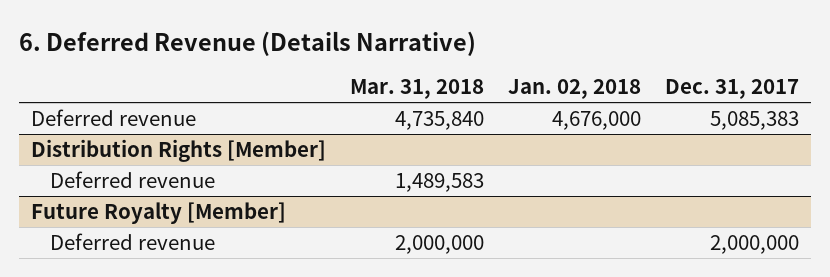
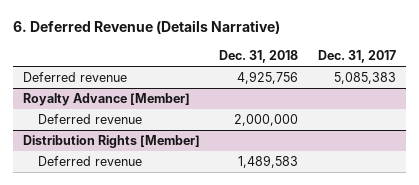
- | Mar. 31, 2018 | Jan. 02, 2018 | Dec. 31, 2017
+ | Dec. 31, 2018 | Dec. 31, 2017
+ Royalty Advance [Member]
+ Deferred revenue | 2,000,000 |
- Future Royalty [Member]
- Deferred revenue | 2,000,000 | | 2,000,000

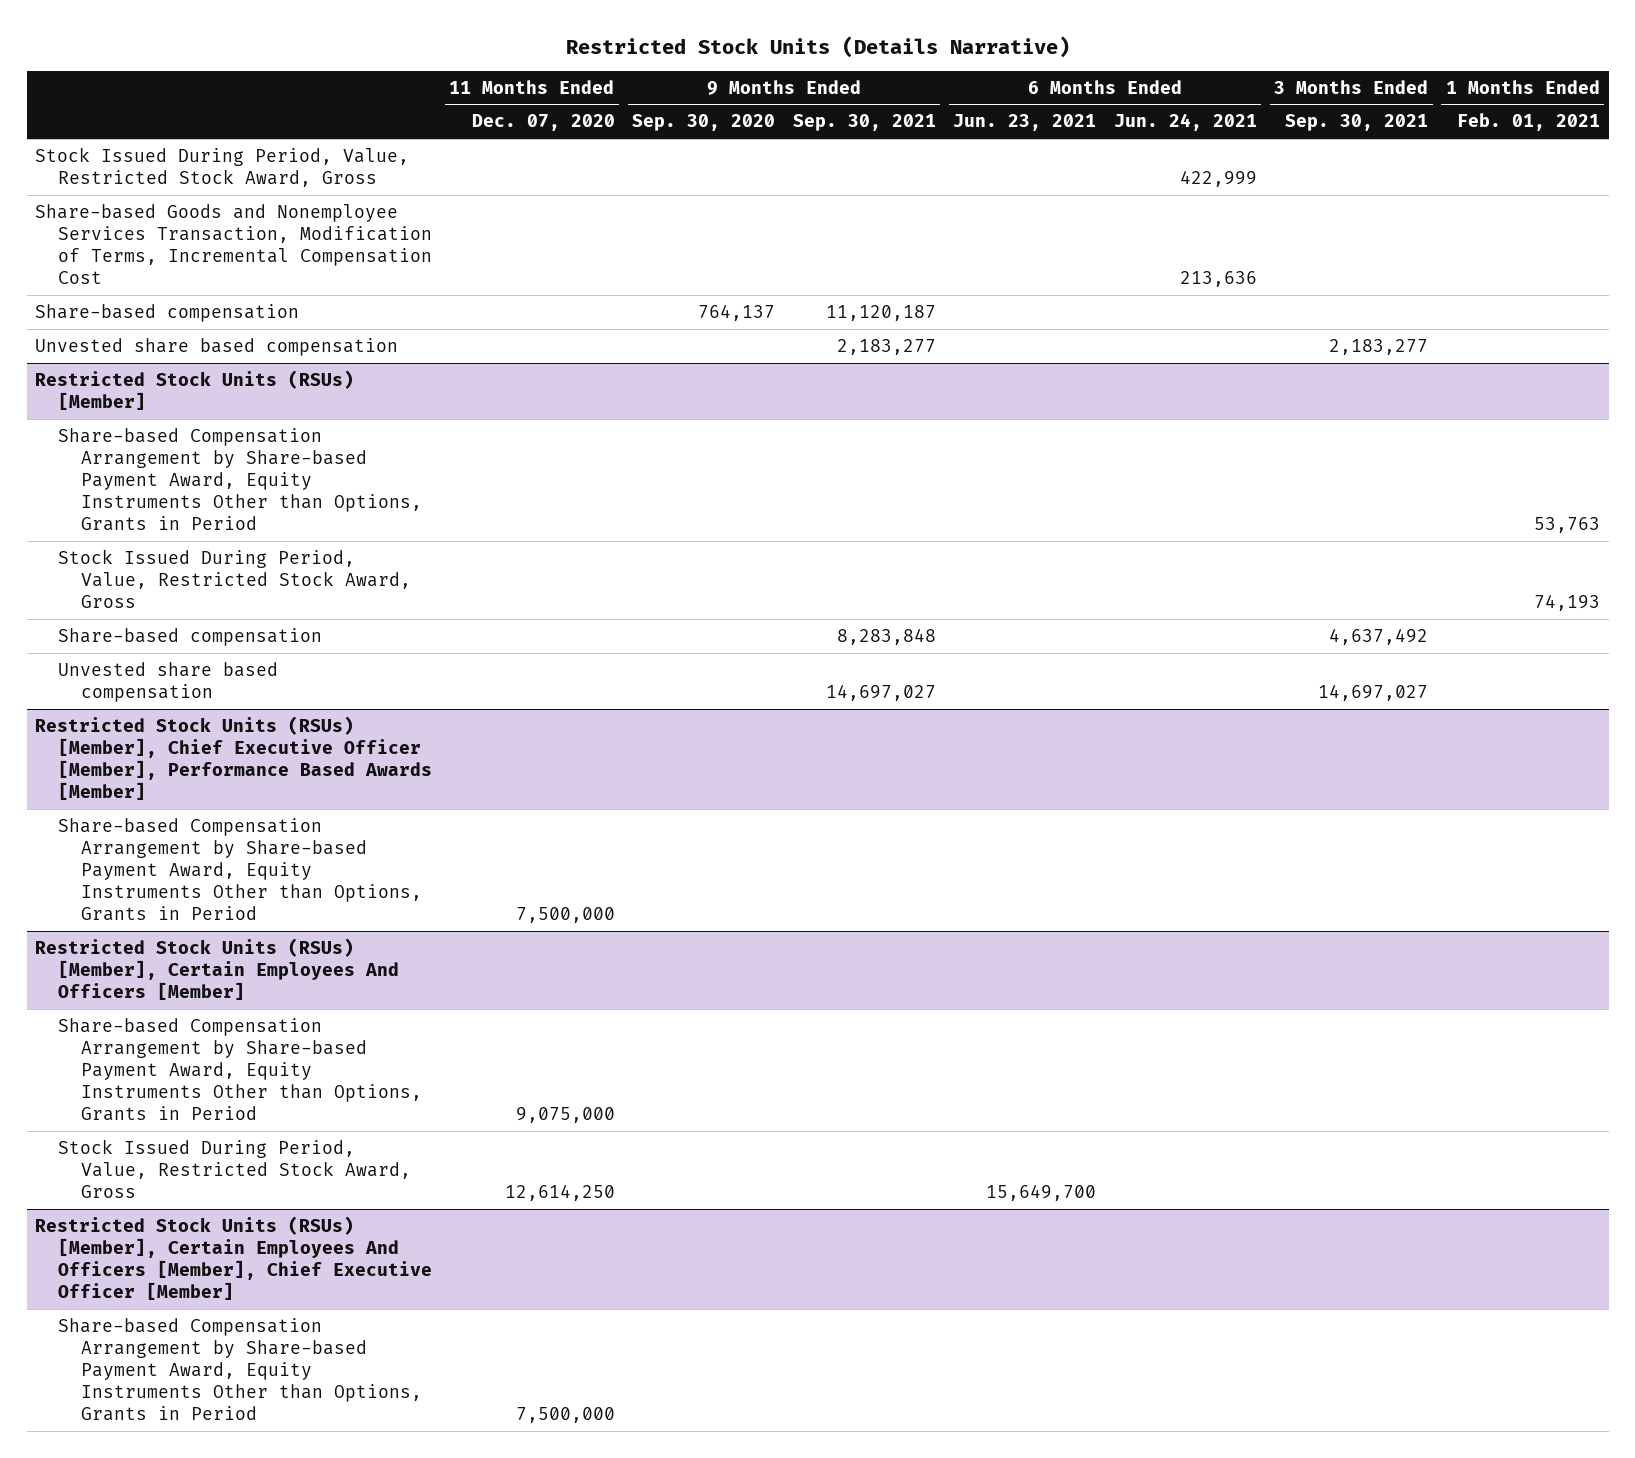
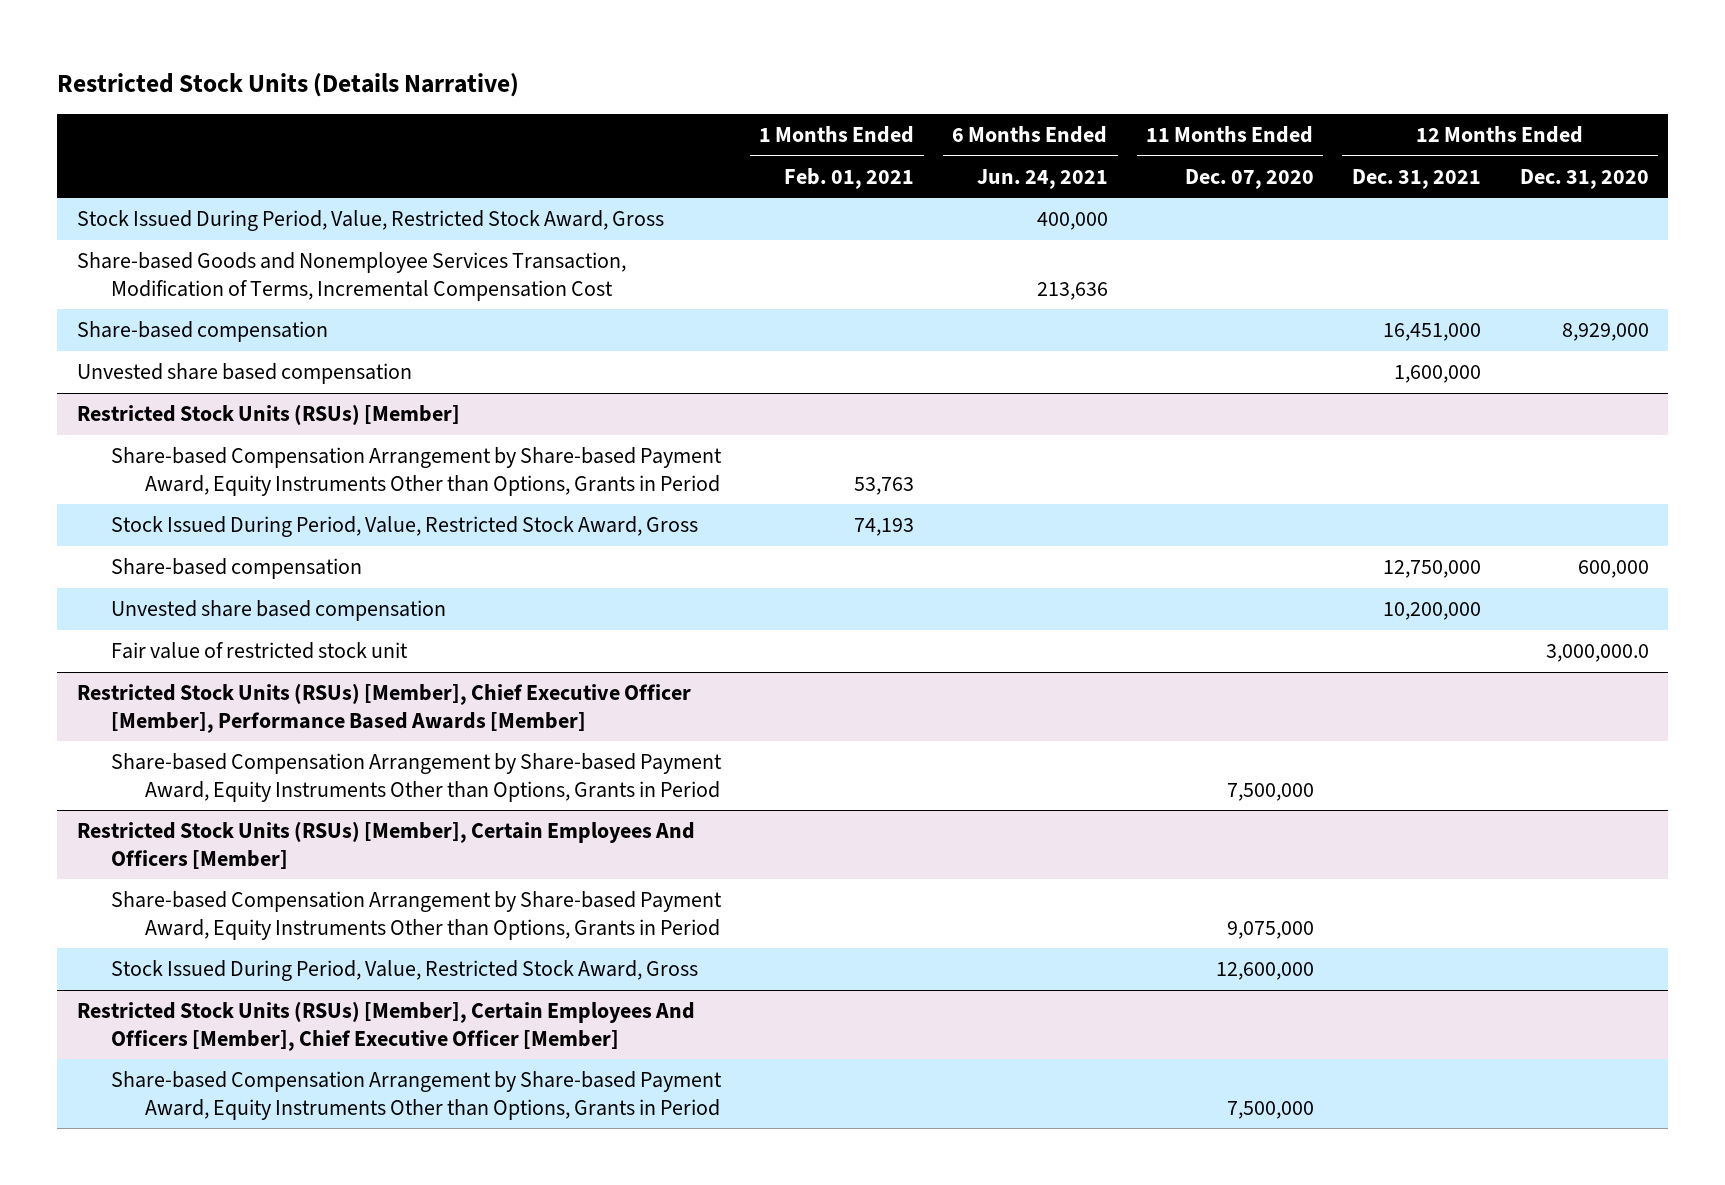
- | 11 Months Ended Dec. 07, 2020 | 9 Months Ended Sep. 30, 2020 | 9 Months Ended Sep. 30, 2021 | 6 Months Ended Jun. 23, 2021 | 6 Months Ended Jun. 24, 2021 | 3 Months Ended Sep. 30, 2021 | 1 Months Ended Feb. 01, 2021
+ | 1 Months Ended Feb. 01, 2021 | 6 Months Ended Jun. 24, 2021 | 11 Months Ended Dec. 07, 2020 | 12 Months Ended Dec. 31, 2021 | 12 Months Ended Dec. 31, 2020
- Stock Issued During Period, Value, Restricted Stock Award, Gross | | | | | 422,999 | |
+ Stock Issued During Period, Value, Restricted Stock Award, Gross | | 400,000 | | |
@ Restricted Stock Units (RSUs) [Member]
+ Fair value of restricted stock unit | | | | | 3,000,000.0
@ Restricted Stock Units (RSUs) [Member], Certain Employees And Officers [Member]
- Stock Issued During Period, Value, Restricted Stock Award, Gross | 12,614,250 | | | 15,649,700 | | |
+ Stock Issued During Period, Value, Restricted Stock Award, Gross | | | 12,600,000 | |

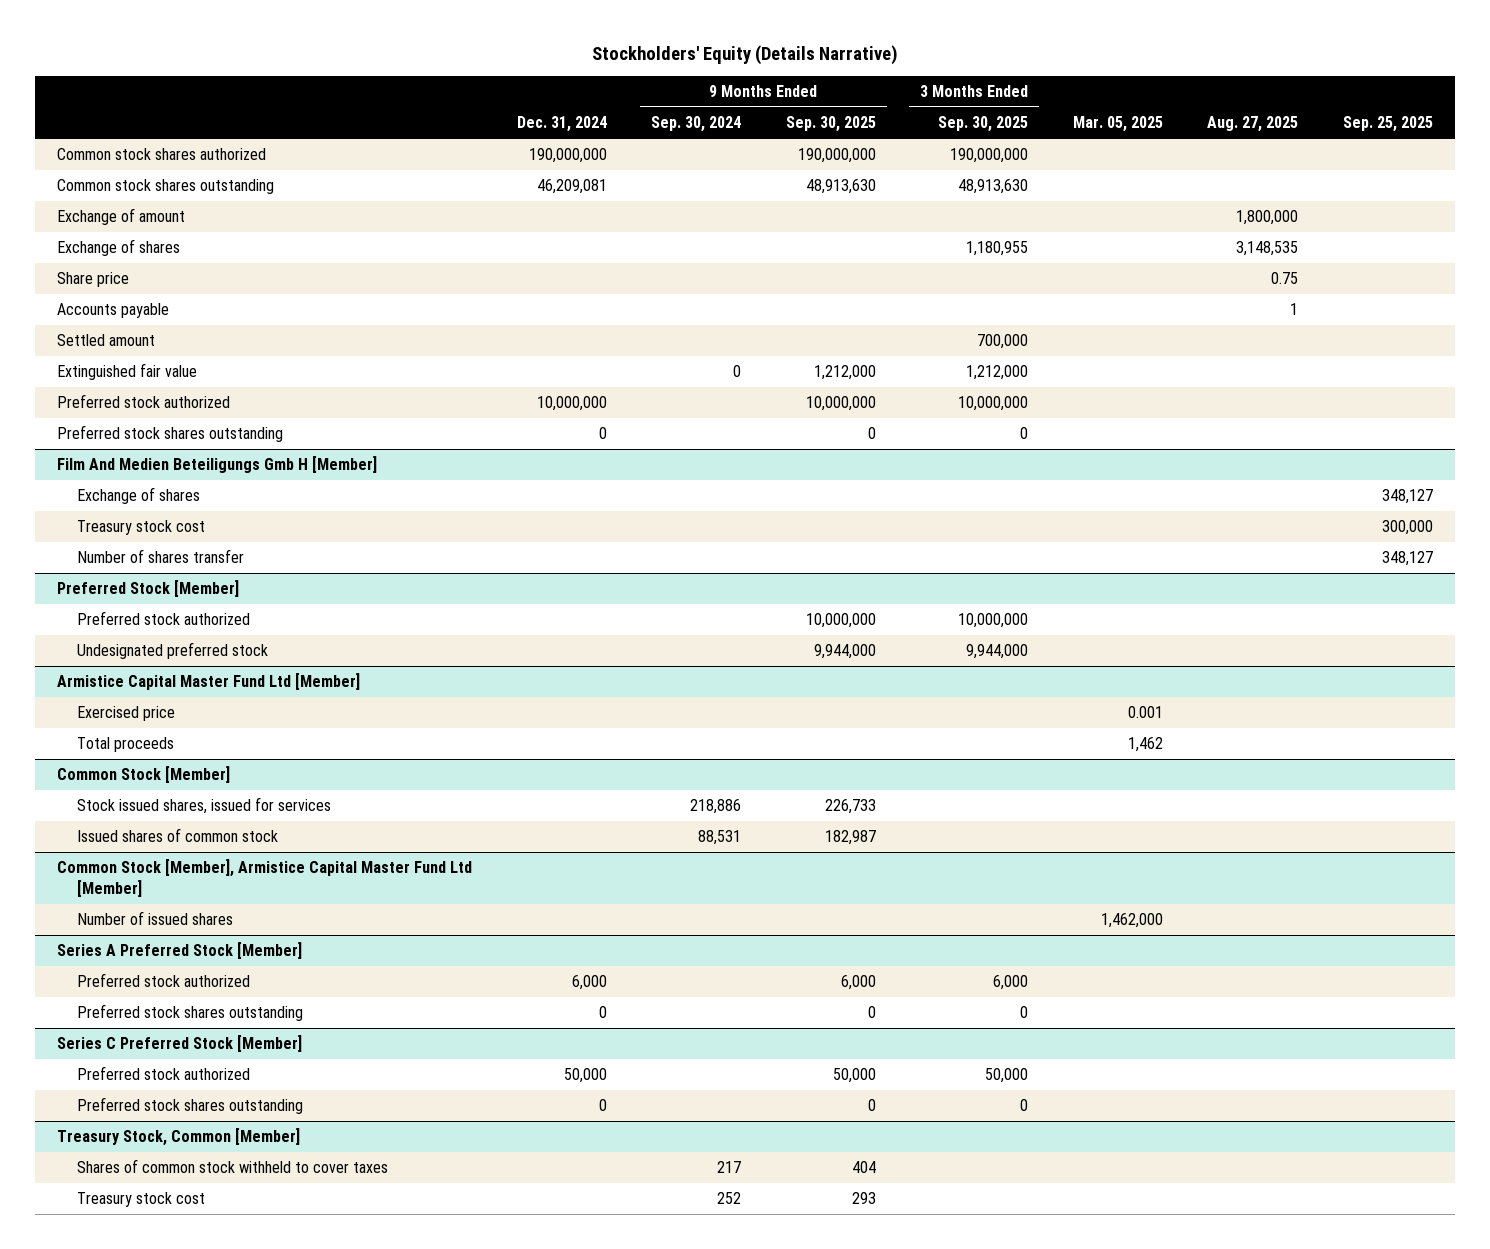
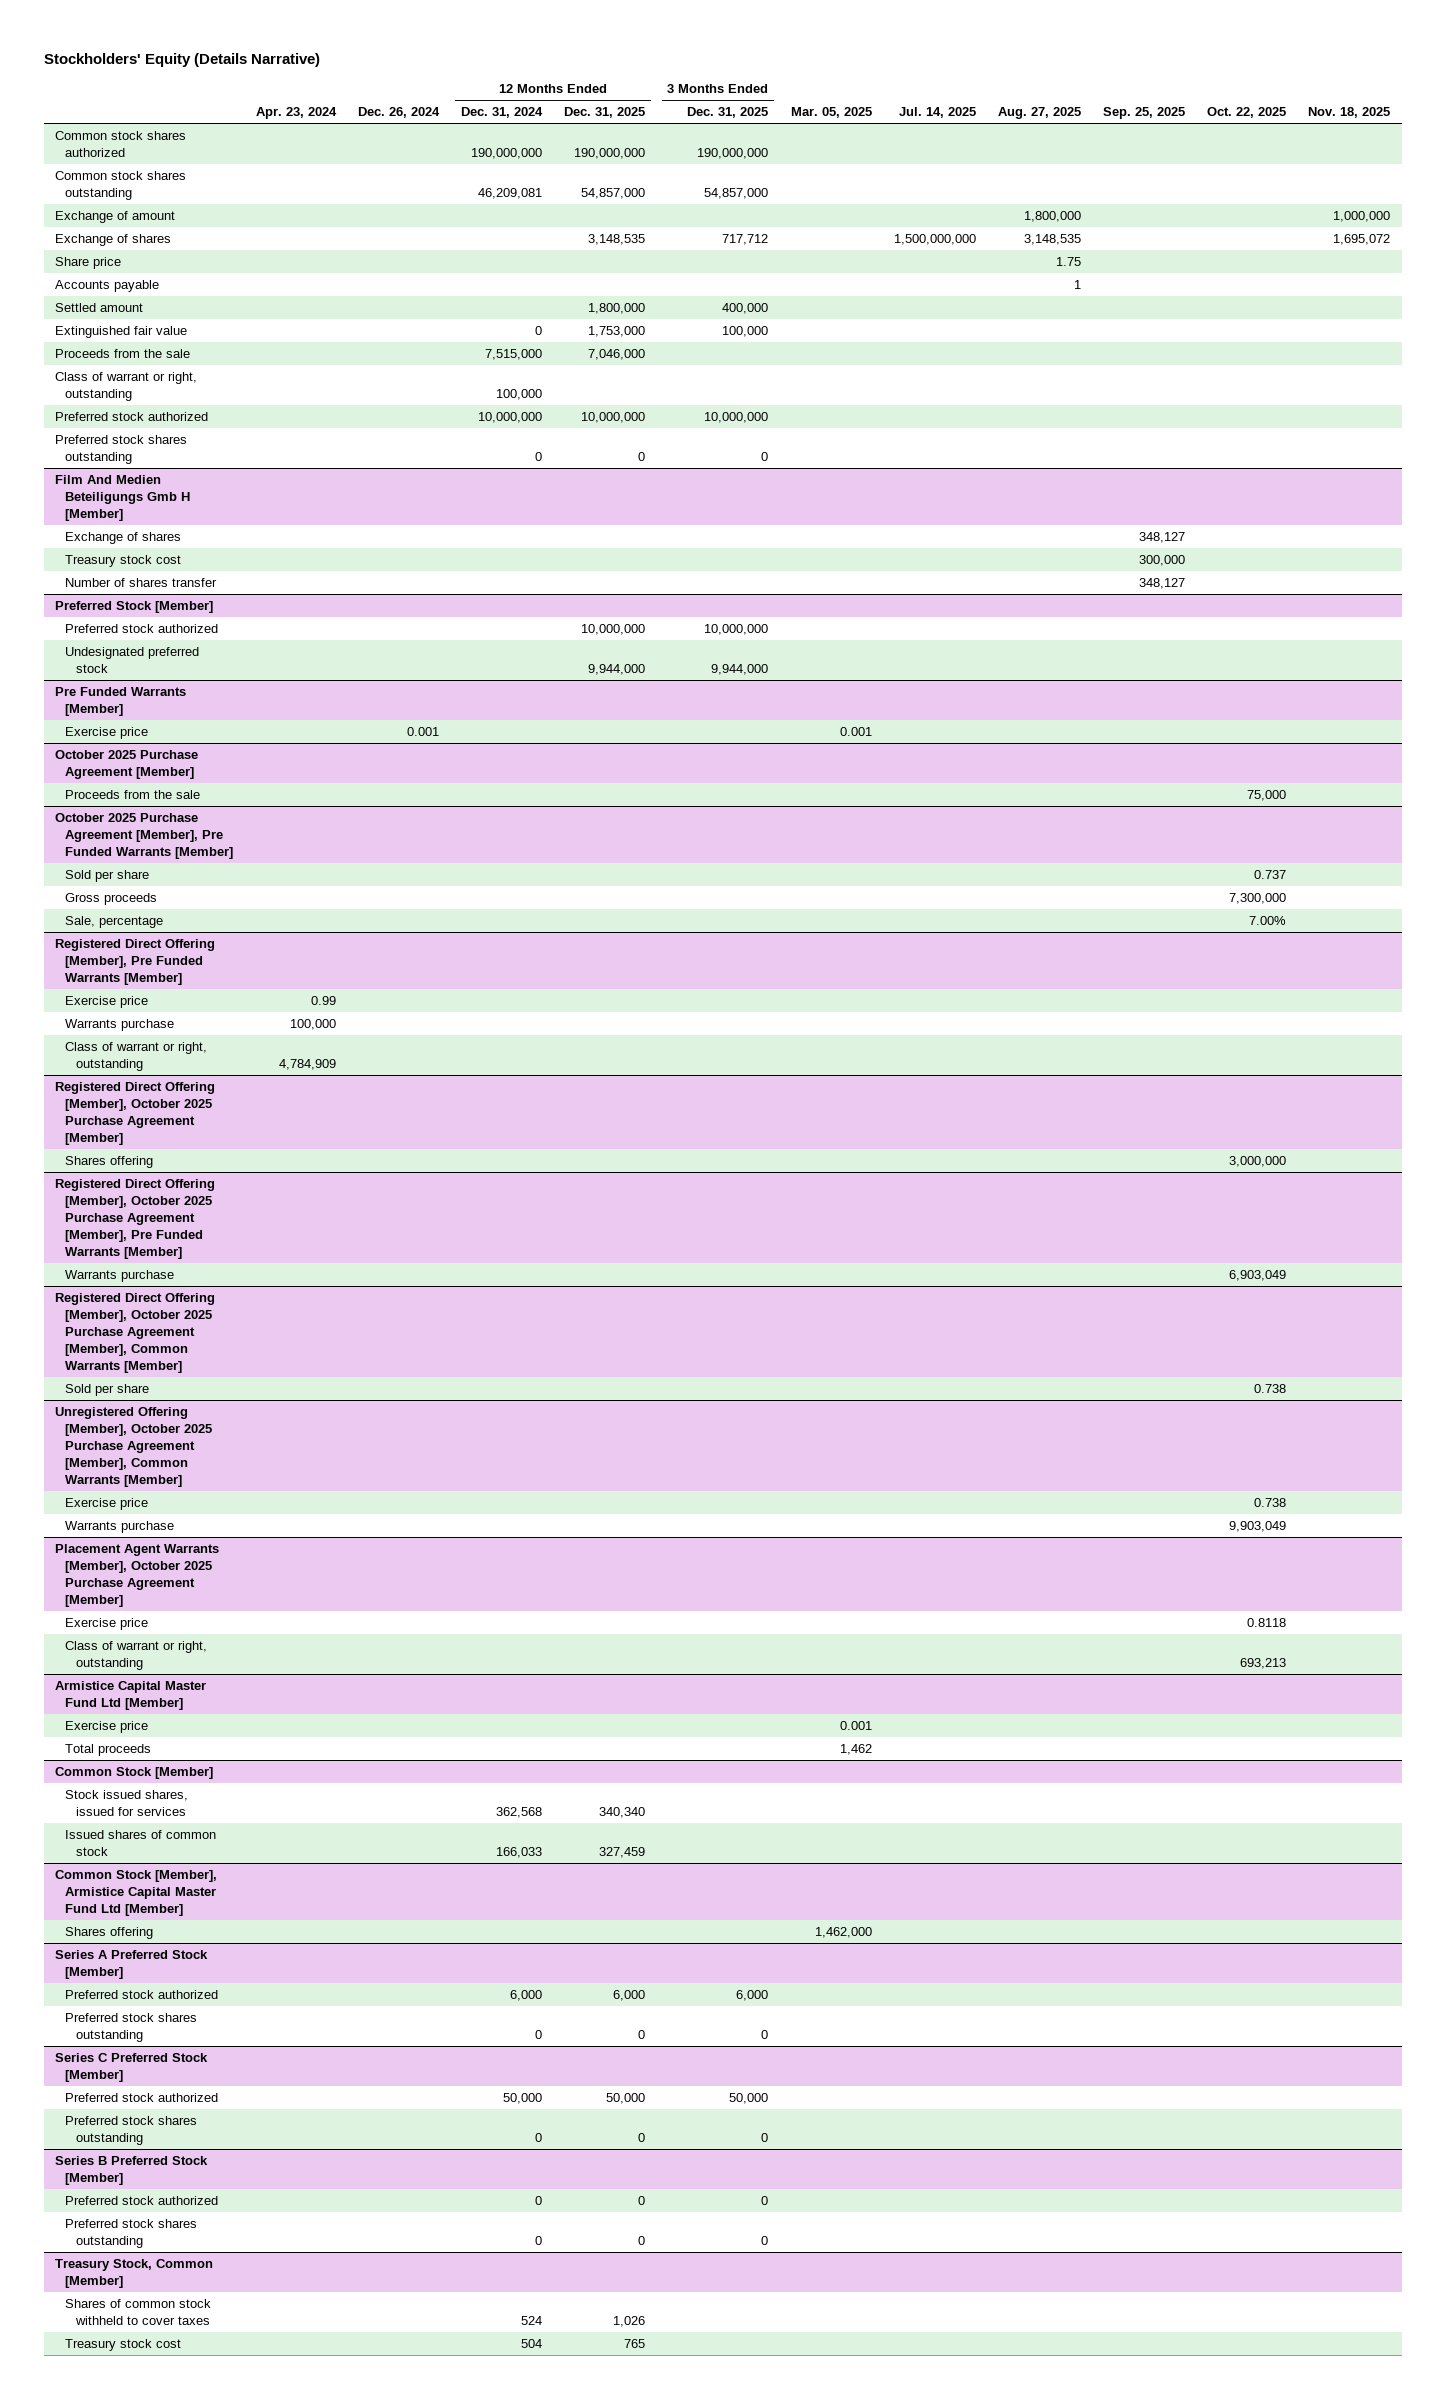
- | Dec. 31, 2024 | 9 Months Ended Sep. 30, 2024 | 9 Months Ended Sep. 30, 2025 | 3 Months Ended Sep. 30, 2025 | Mar. 05, 2025 | Aug. 27, 2025 | Sep. 25, 2025
+ | Apr. 23, 2024 | Dec. 26, 2024 | 12 Months Ended Dec. 31, 2024 | 12 Months Ended Dec. 31, 2025 | 3 Months Ended Dec. 31, 2025 | Mar. 05, 2025 | Jul. 14, 2025 | Aug. 27, 2025 | Sep. 25, 2025 | Oct. 22, 2025 | Nov. 18, 2025
- Share price | | | | | | 0.75 |
+ Share price | | | | | | | | 1.75 | | |
+ Proceeds from the sale | | | 7,515,000 | 7,046,000 | | | | | | |
+ Class of warrant or right, outstanding | | | 100,000 | | | | | | | |
+ Pre Funded Warrants [Member]
+ Exercise price | | 0.001 | | | | 0.001 | | | | |
+ October 2025 Purchase Agreement [Member]
+ Proceeds from the sale | | | | | | | | | | 75,000 |
+ October 2025 Purchase Agreement [Member], Pre Funded Warrants [Member]
+ Sold per share | | | | | | | | | | 0.737 |
+ Gross proceeds | | | | | | | | | | 7,300,000 |
+ Sale, percentage | | | | | | | | | | 7.00% |
+ Registered Direct Offering [Member], Pre Funded Warrants [Member]
+ Exercise price | 0.99 | | | | | | | | | |
+ Warrants purchase | 100,000 | | | | | | | | | |
+ Class of warrant or right, outstanding | 4,784,909 | | | | | | | | | |
+ Registered Direct Offering [Member], October 2025 Purchase Agreement [Member]
+ Shares offering | | | | | | | | | | 3,000,000 |
+ Registered Direct Offering [Member], October 2025 Purchase Agreement [Member], Pre Funded Warrants [Member]
+ Warrants purchase | | | | | | | | | | 6,903,049 |
+ Registered Direct Offering [Member], October 2025 Purchase Agreement [Member], Common Warrants [Member]
+ Sold per share | | | | | | | | | | 0.738 |
+ Unregistered Offering [Member], October 2025 Purchase Agreement [Member], Common Warrants [Member]
+ Exercise price | | | | | | | | | | 0.738 |
+ Warrants purchase | | | | | | | | | | 9,903,049 |
+ Placement Agent Warrants [Member], October 2025 Purchase Agreement [Member]
+ Exercise price | | | | | | | | | | 0.8118 |
+ Class of warrant or right, outstanding | | | | | | | | | | 693,213 |
@ Armistice Capital Master Fund Ltd [Member]
- Exercised price | | | | | 0.001 | |
+ Exercise price | | | | | | 0.001 | | | | |
@ Common Stock [Member], Armistice Capital Master Fund Ltd [Member]
- Number of issued shares | | | | | 1,462,000 | |
+ Shares offering | | | | | | 1,462,000 | | | | |
+ Series B Preferred Stock [Member]
+ Preferred stock authorized | | | 0 | 0 | 0 | | | | | |
+ Preferred stock shares outstanding | | | 0 | 0 | 0 | | | | | |

